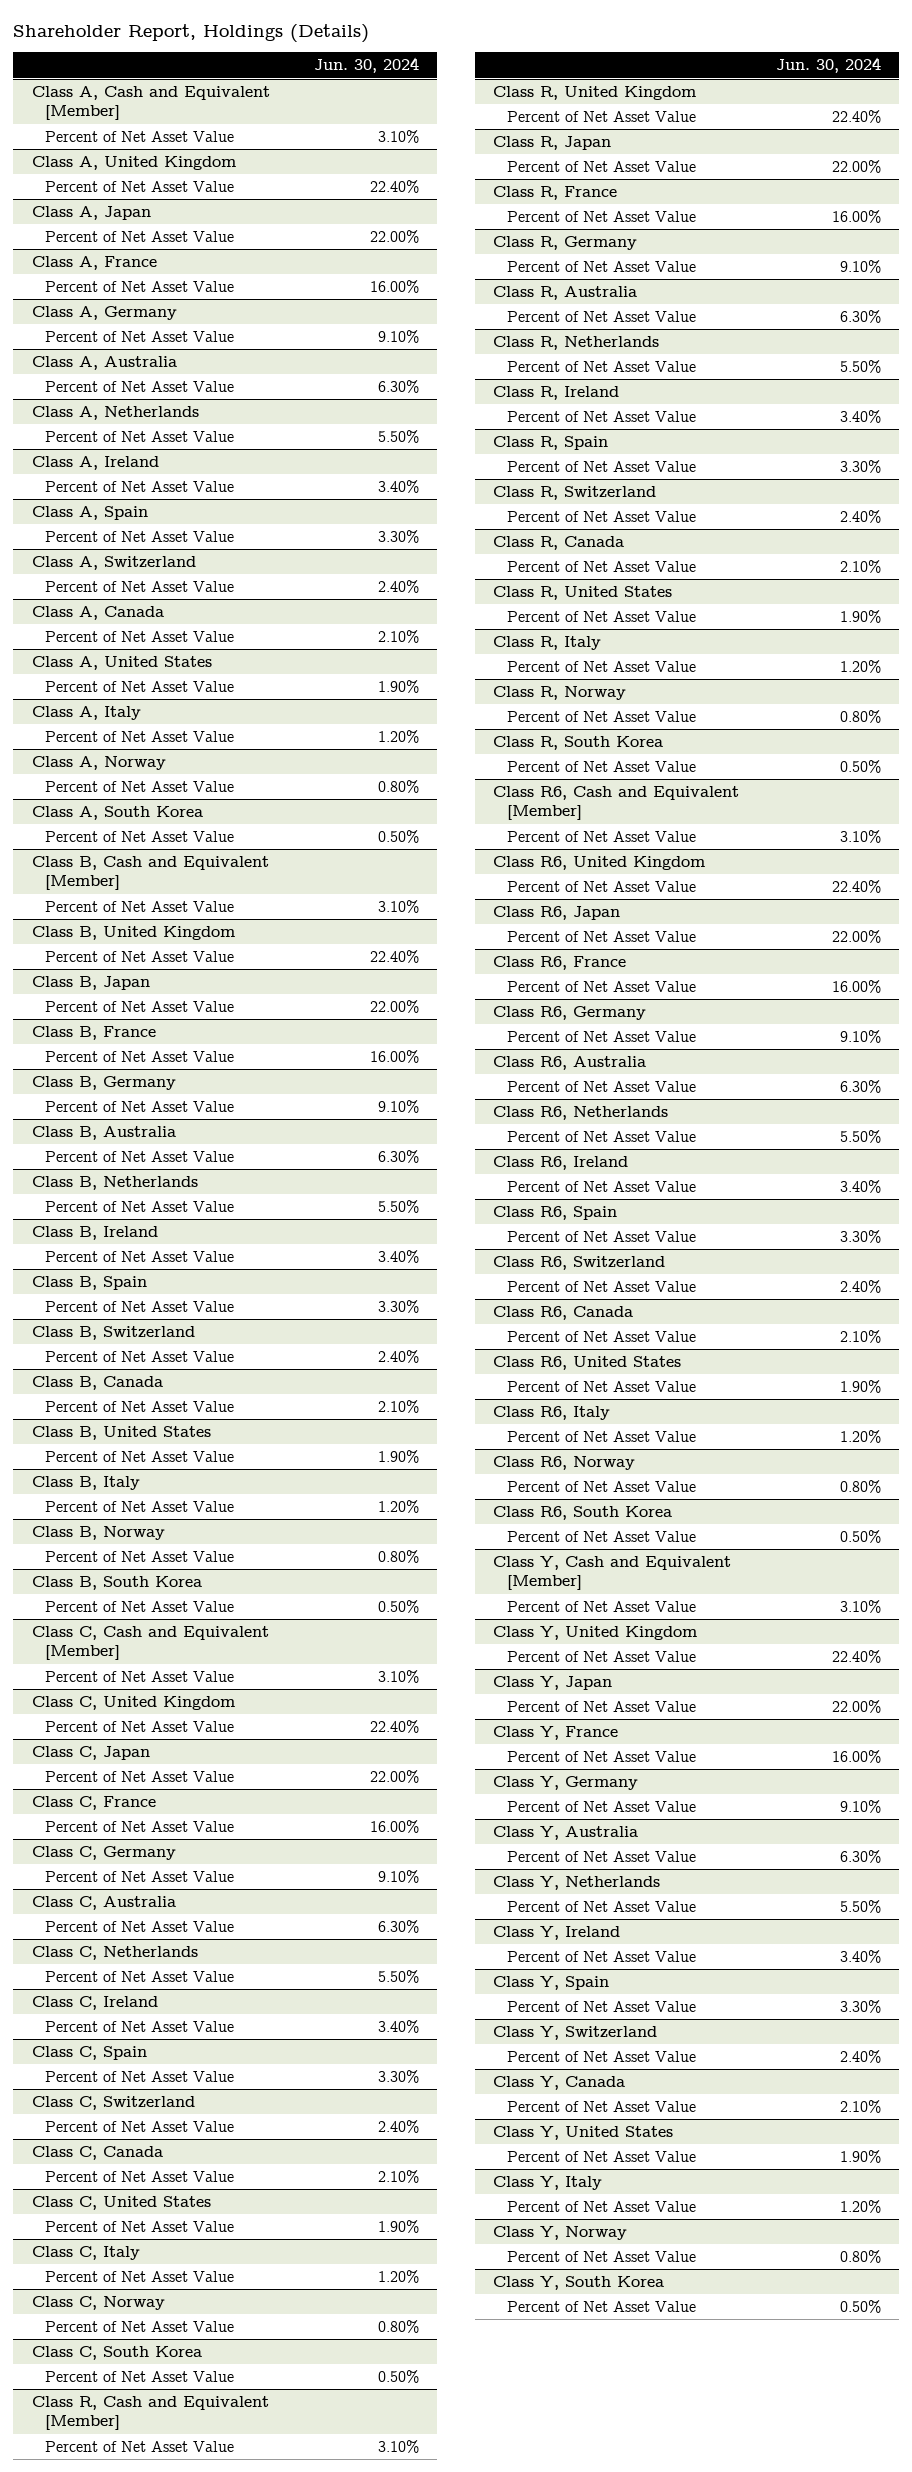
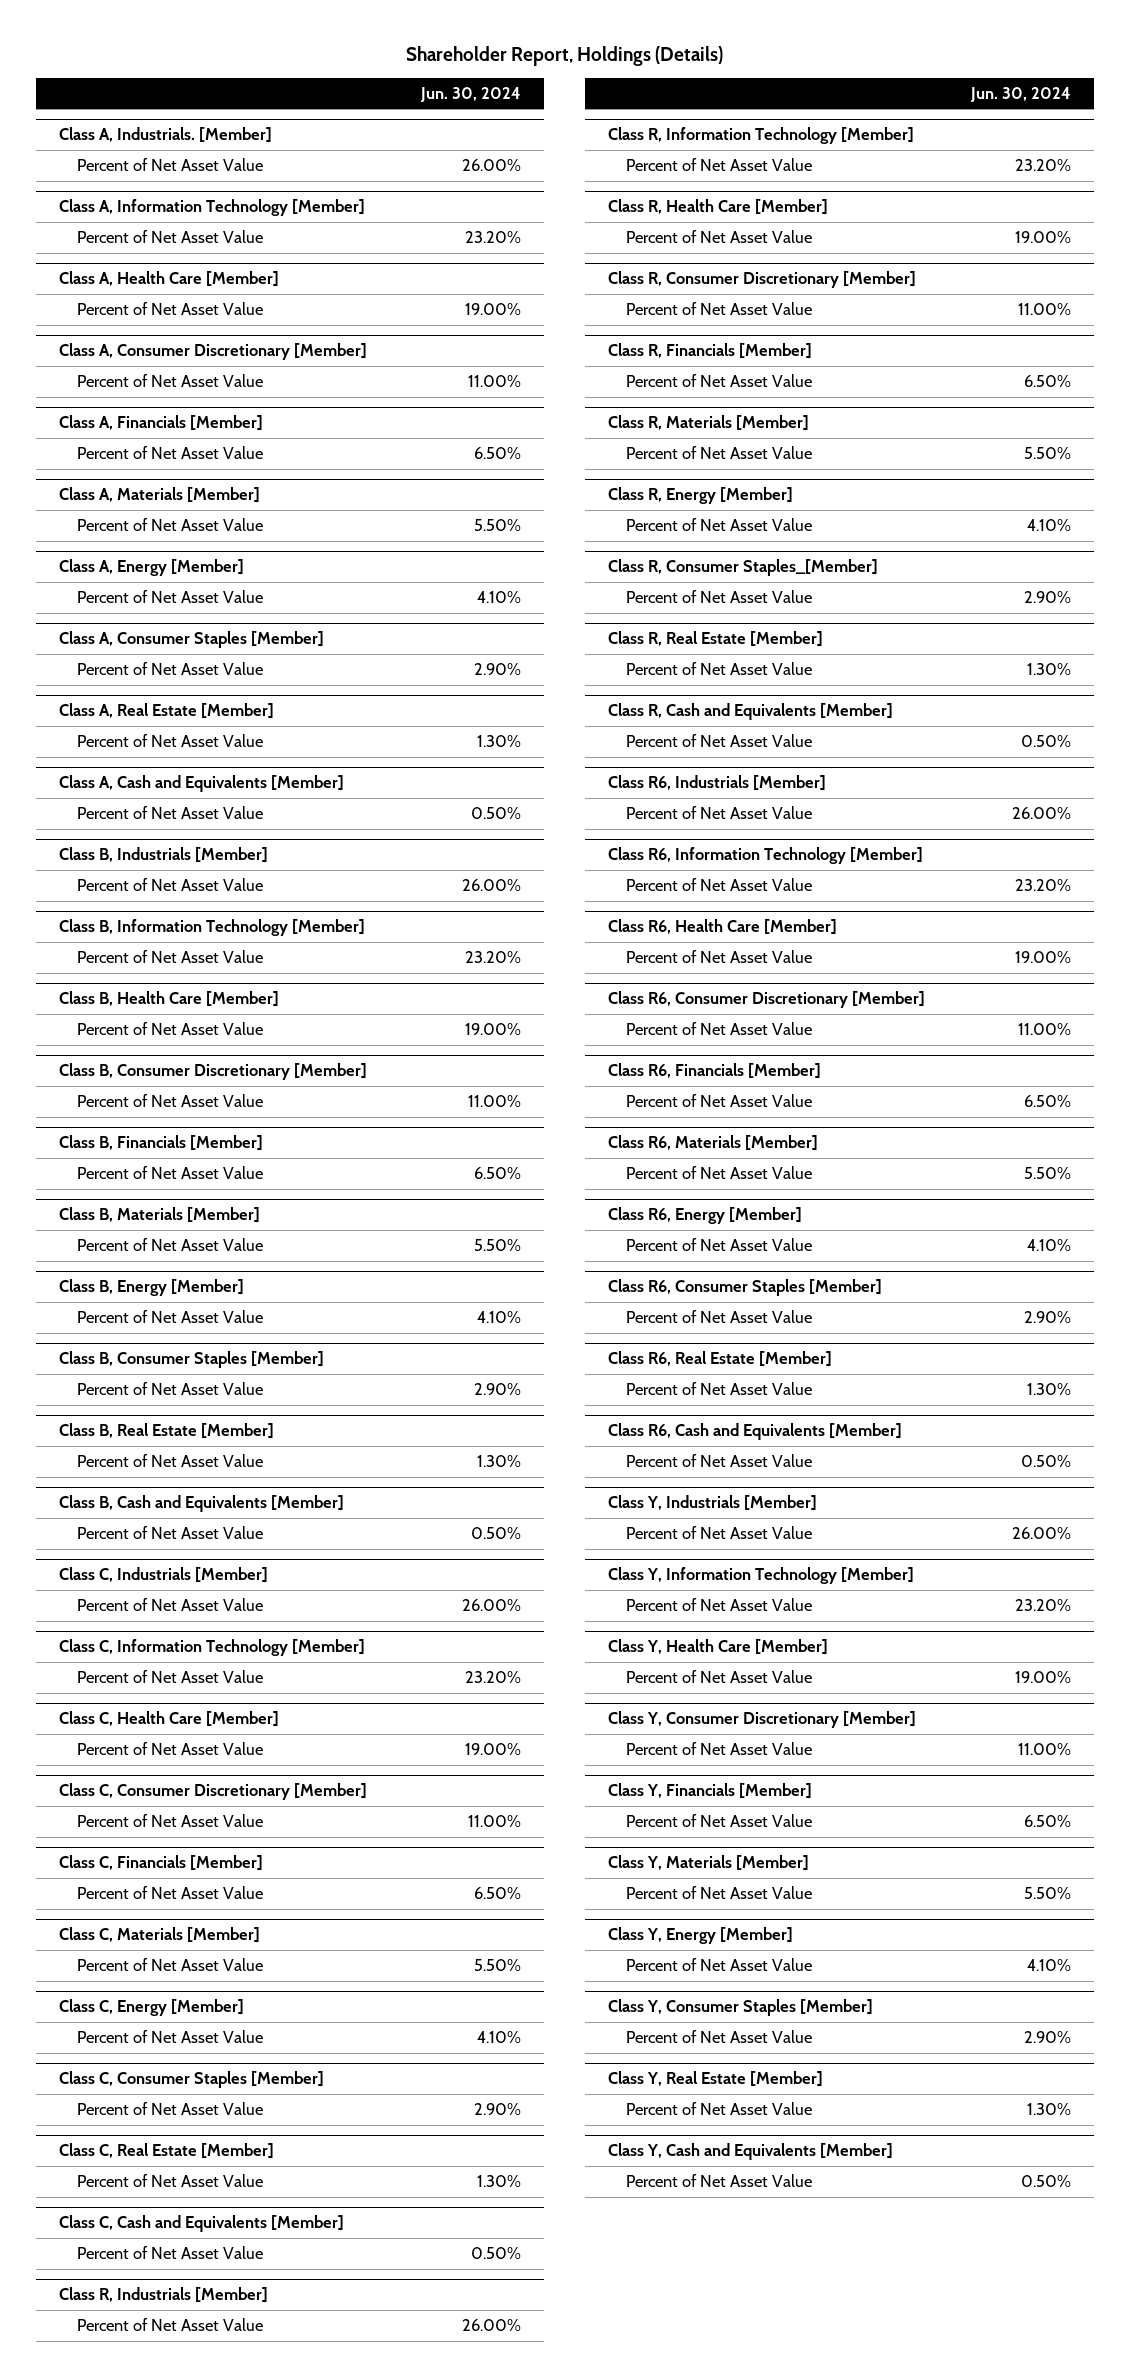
- Class A, Cash and Equivalent [Member]
- Percent of Net Asset Value | 3.10%
- Class A, United Kingdom
- Percent of Net Asset Value | 22.40%
- Class A, Japan
- Percent of Net Asset Value | 22.00%
- Class A, France
- Percent of Net Asset Value | 16.00%
- Class A, Germany
- Percent of Net Asset Value | 9.10%
- Class A, Australia
- Percent of Net Asset Value | 6.30%
- Class A, Netherlands
+ Class A, Industrials. [Member]
+ Percent of Net Asset Value | 26.00%
+ Class A, Information Technology [Member]
+ Percent of Net Asset Value | 23.20%
+ Class A, Health Care [Member]
+ Percent of Net Asset Value | 19.00%
+ Class A, Consumer Discretionary [Member]
+ Percent of Net Asset Value | 11.00%
+ Class A, Financials [Member]
+ Percent of Net Asset Value | 6.50%
+ Class A, Materials [Member]
- Class A, Ireland
- Percent of Net Asset Value | 3.40%
- Class A, Spain
- Percent of Net Asset Value | 3.30%
- Class A, Switzerland
- Percent of Net Asset Value | 2.40%
- Class A, Canada
- Percent of Net Asset Value | 2.10%
- Class A, United States
- Percent of Net Asset Value | 1.90%
- Class A, Italy
- Percent of Net Asset Value | 1.20%
- Class A, Norway
- Percent of Net Asset Value | 0.80%
- Class A, South Korea
+ Class A, Energy [Member]
+ Percent of Net Asset Value | 4.10%
+ Class A, Consumer Staples [Member]
+ Percent of Net Asset Value | 2.90%
+ Class A, Real Estate [Member]
+ Percent of Net Asset Value | 1.30%
+ Class A, Cash and Equivalents [Member]
- Class B, Cash and Equivalent [Member]
- Percent of Net Asset Value | 3.10%
- Class B, United Kingdom
- Percent of Net Asset Value | 22.40%
- Class B, Japan
- Percent of Net Asset Value | 22.00%
- Class B, France
- Percent of Net Asset Value | 16.00%
- Class B, Germany
- Percent of Net Asset Value | 9.10%
- Class B, Australia
- Percent of Net Asset Value | 6.30%
- Class B, Netherlands
+ Class B, Industrials [Member]
+ Percent of Net Asset Value | 26.00%
+ Class B, Information Technology [Member]
+ Percent of Net Asset Value | 23.20%
+ Class B, Health Care [Member]
+ Percent of Net Asset Value | 19.00%
+ Class B, Consumer Discretionary [Member]
+ Percent of Net Asset Value | 11.00%
+ Class B, Financials [Member]
+ Percent of Net Asset Value | 6.50%
+ Class B, Materials [Member]
- Class B, Ireland
- Percent of Net Asset Value | 3.40%
- Class B, Spain
- Percent of Net Asset Value | 3.30%
- Class B, Switzerland
- Percent of Net Asset Value | 2.40%
- Class B, Canada
- Percent of Net Asset Value | 2.10%
- Class B, United States
- Percent of Net Asset Value | 1.90%
- Class B, Italy
- Percent of Net Asset Value | 1.20%
- Class B, Norway
- Percent of Net Asset Value | 0.80%
- Class B, South Korea
+ Class B, Energy [Member]
+ Percent of Net Asset Value | 4.10%
+ Class B, Consumer Staples [Member]
+ Percent of Net Asset Value | 2.90%
+ Class B, Real Estate [Member]
+ Percent of Net Asset Value | 1.30%
+ Class B, Cash and Equivalents [Member]
- Class C, Cash and Equivalent [Member]
- Percent of Net Asset Value | 3.10%
- Class C, United Kingdom
- Percent of Net Asset Value | 22.40%
- Class C, Japan
- Percent of Net Asset Value | 22.00%
- Class C, France
- Percent of Net Asset Value | 16.00%
- Class C, Germany
- Percent of Net Asset Value | 9.10%
- Class C, Australia
- Percent of Net Asset Value | 6.30%
- Class C, Netherlands
+ Class C, Industrials [Member]
+ Percent of Net Asset Value | 26.00%
+ Class C, Information Technology [Member]
+ Percent of Net Asset Value | 23.20%
+ Class C, Health Care [Member]
+ Percent of Net Asset Value | 19.00%
+ Class C, Consumer Discretionary [Member]
+ Percent of Net Asset Value | 11.00%
+ Class C, Financials [Member]
+ Percent of Net Asset Value | 6.50%
+ Class C, Materials [Member]
- Class C, Ireland
- Percent of Net Asset Value | 3.40%
- Class C, Spain
- Percent of Net Asset Value | 3.30%
- Class C, Switzerland
- Percent of Net Asset Value | 2.40%
- Class C, Canada
- Percent of Net Asset Value | 2.10%
- Class C, United States
- Percent of Net Asset Value | 1.90%
- Class C, Italy
- Percent of Net Asset Value | 1.20%
- Class C, Norway
- Percent of Net Asset Value | 0.80%
- Class C, South Korea
+ Class C, Energy [Member]
+ Percent of Net Asset Value | 4.10%
+ Class C, Consumer Staples [Member]
+ Percent of Net Asset Value | 2.90%
+ Class C, Real Estate [Member]
+ Percent of Net Asset Value | 1.30%
+ Class C, Cash and Equivalents [Member]
- Class R, Cash and Equivalent [Member]
- Percent of Net Asset Value | 3.10%
- Class R, United Kingdom
- Percent of Net Asset Value | 22.40%
- Class R, Japan
- Percent of Net Asset Value | 22.00%
- Class R, France
- Percent of Net Asset Value | 16.00%
- Class R, Germany
- Percent of Net Asset Value | 9.10%
- Class R, Australia
- Percent of Net Asset Value | 6.30%
- Class R, Netherlands
+ Class R, Industrials [Member]
+ Percent of Net Asset Value | 26.00%
+ Class R, Information Technology [Member]
+ Percent of Net Asset Value | 23.20%
+ Class R, Health Care [Member]
+ Percent of Net Asset Value | 19.00%
+ Class R, Consumer Discretionary [Member]
+ Percent of Net Asset Value | 11.00%
+ Class R, Financials [Member]
+ Percent of Net Asset Value | 6.50%
+ Class R, Materials [Member]
- Class R, Ireland
- Percent of Net Asset Value | 3.40%
- Class R, Spain
- Percent of Net Asset Value | 3.30%
- Class R, Switzerland
- Percent of Net Asset Value | 2.40%
- Class R, Canada
- Percent of Net Asset Value | 2.10%
- Class R, United States
- Percent of Net Asset Value | 1.90%
- Class R, Italy
- Percent of Net Asset Value | 1.20%
- Class R, Norway
- Percent of Net Asset Value | 0.80%
- Class R, South Korea
+ Class R, Energy [Member]
+ Percent of Net Asset Value | 4.10%
+ Class R, Consumer Staples_[Member]
+ Percent of Net Asset Value | 2.90%
+ Class R, Real Estate [Member]
+ Percent of Net Asset Value | 1.30%
+ Class R, Cash and Equivalents [Member]
- Class R6, Cash and Equivalent [Member]
- Percent of Net Asset Value | 3.10%
- Class R6, United Kingdom
- Percent of Net Asset Value | 22.40%
- Class R6, Japan
- Percent of Net Asset Value | 22.00%
- Class R6, France
- Percent of Net Asset Value | 16.00%
- Class R6, Germany
- Percent of Net Asset Value | 9.10%
- Class R6, Australia
- Percent of Net Asset Value | 6.30%
- Class R6, Netherlands
+ Class R6, Industrials [Member]
+ Percent of Net Asset Value | 26.00%
+ Class R6, Information Technology [Member]
+ Percent of Net Asset Value | 23.20%
+ Class R6, Health Care [Member]
+ Percent of Net Asset Value | 19.00%
+ Class R6, Consumer Discretionary [Member]
+ Percent of Net Asset Value | 11.00%
+ Class R6, Financials [Member]
+ Percent of Net Asset Value | 6.50%
+ Class R6, Materials [Member]
- Class R6, Ireland
- Percent of Net Asset Value | 3.40%
- Class R6, Spain
- Percent of Net Asset Value | 3.30%
- Class R6, Switzerland
- Percent of Net Asset Value | 2.40%
- Class R6, Canada
- Percent of Net Asset Value | 2.10%
- Class R6, United States
- Percent of Net Asset Value | 1.90%
- Class R6, Italy
- Percent of Net Asset Value | 1.20%
- Class R6, Norway
- Percent of Net Asset Value | 0.80%
- Class R6, South Korea
+ Class R6, Energy [Member]
+ Percent of Net Asset Value | 4.10%
+ Class R6, Consumer Staples [Member]
+ Percent of Net Asset Value | 2.90%
+ Class R6, Real Estate [Member]
+ Percent of Net Asset Value | 1.30%
+ Class R6, Cash and Equivalents [Member]
- Class Y, Cash and Equivalent [Member]
- Percent of Net Asset Value | 3.10%
- Class Y, United Kingdom
- Percent of Net Asset Value | 22.40%
- Class Y, Japan
- Percent of Net Asset Value | 22.00%
- Class Y, France
- Percent of Net Asset Value | 16.00%
- Class Y, Germany
- Percent of Net Asset Value | 9.10%
- Class Y, Australia
- Percent of Net Asset Value | 6.30%
- Class Y, Netherlands
+ Class Y, Industrials [Member]
+ Percent of Net Asset Value | 26.00%
+ Class Y, Information Technology [Member]
+ Percent of Net Asset Value | 23.20%
+ Class Y, Health Care [Member]
+ Percent of Net Asset Value | 19.00%
+ Class Y, Consumer Discretionary [Member]
+ Percent of Net Asset Value | 11.00%
+ Class Y, Financials [Member]
+ Percent of Net Asset Value | 6.50%
+ Class Y, Materials [Member]
- Class Y, Ireland
- Percent of Net Asset Value | 3.40%
- Class Y, Spain
- Percent of Net Asset Value | 3.30%
- Class Y, Switzerland
- Percent of Net Asset Value | 2.40%
- Class Y, Canada
- Percent of Net Asset Value | 2.10%
- Class Y, United States
- Percent of Net Asset Value | 1.90%
- Class Y, Italy
- Percent of Net Asset Value | 1.20%
- Class Y, Norway
- Percent of Net Asset Value | 0.80%
- Class Y, South Korea
+ Class Y, Energy [Member]
+ Percent of Net Asset Value | 4.10%
+ Class Y, Consumer Staples [Member]
+ Percent of Net Asset Value | 2.90%
+ Class Y, Real Estate [Member]
+ Percent of Net Asset Value | 1.30%
+ Class Y, Cash and Equivalents [Member]

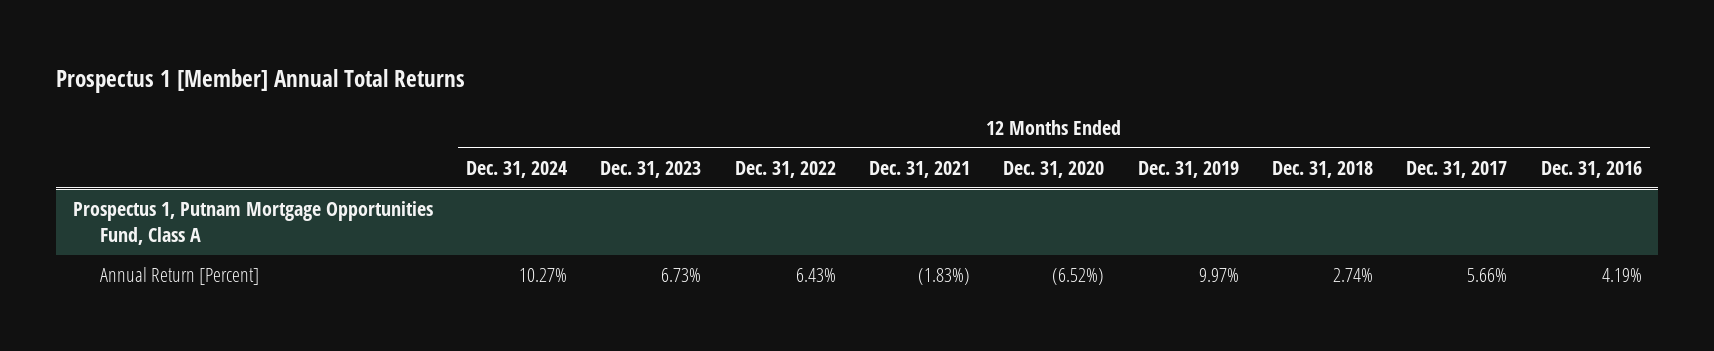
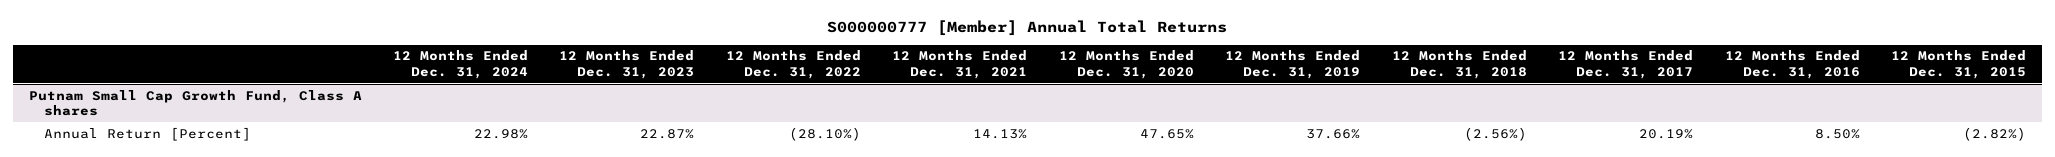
- Prospectus 1 [Member] Annual Total Returns
+ S000000777 [Member] Annual Total Returns
- | 12 Months Ended Dec. 31, 2024 | 12 Months Ended Dec. 31, 2023 | 12 Months Ended Dec. 31, 2022 | 12 Months Ended Dec. 31, 2021 | 12 Months Ended Dec. 31, 2020 | 12 Months Ended Dec. 31, 2019 | 12 Months Ended Dec. 31, 2018 | 12 Months Ended Dec. 31, 2017 | 12 Months Ended Dec. 31, 2016
+ | 12 Months Ended Dec. 31, 2024 | 12 Months Ended Dec. 31, 2023 | 12 Months Ended Dec. 31, 2022 | 12 Months Ended Dec. 31, 2021 | 12 Months Ended Dec. 31, 2020 | 12 Months Ended Dec. 31, 2019 | 12 Months Ended Dec. 31, 2018 | 12 Months Ended Dec. 31, 2017 | 12 Months Ended Dec. 31, 2016 | 12 Months Ended Dec. 31, 2015
- Prospectus 1, Putnam Mortgage Opportunities Fund, Class A
- Annual Return [Percent] | 10.27% | 6.73% | 6.43% | (1.83%) | (6.52%) | 9.97% | 2.74% | 5.66% | 4.19%
+ Putnam Small Cap Growth Fund, Class A shares
+ Annual Return [Percent] | 22.98% | 22.87% | (28.10%) | 14.13% | 47.65% | 37.66% | (2.56%) | 20.19% | 8.50% | (2.82%)

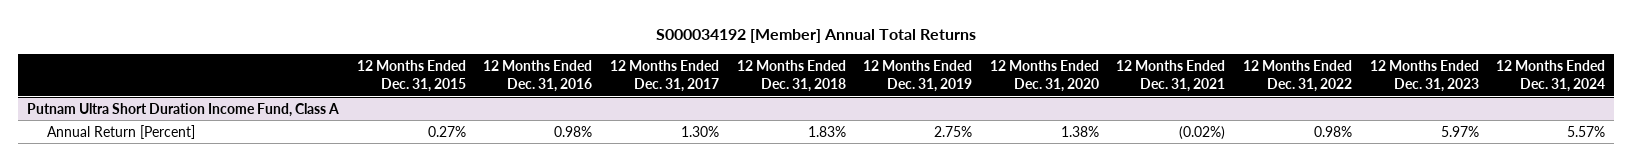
- S000000777 [Member] Annual Total Returns
+ S000034192 [Member] Annual Total Returns
- | 12 Months Ended Dec. 31, 2024 | 12 Months Ended Dec. 31, 2023 | 12 Months Ended Dec. 31, 2022 | 12 Months Ended Dec. 31, 2021 | 12 Months Ended Dec. 31, 2020 | 12 Months Ended Dec. 31, 2019 | 12 Months Ended Dec. 31, 2018 | 12 Months Ended Dec. 31, 2017 | 12 Months Ended Dec. 31, 2016 | 12 Months Ended Dec. 31, 2015
+ | 12 Months Ended Dec. 31, 2015 | 12 Months Ended Dec. 31, 2016 | 12 Months Ended Dec. 31, 2017 | 12 Months Ended Dec. 31, 2018 | 12 Months Ended Dec. 31, 2019 | 12 Months Ended Dec. 31, 2020 | 12 Months Ended Dec. 31, 2021 | 12 Months Ended Dec. 31, 2022 | 12 Months Ended Dec. 31, 2023 | 12 Months Ended Dec. 31, 2024
- Putnam Small Cap Growth Fund, Class A shares
- Annual Return [Percent] | 22.98% | 22.87% | (28.10%) | 14.13% | 47.65% | 37.66% | (2.56%) | 20.19% | 8.50% | (2.82%)
+ Putnam Ultra Short Duration Income Fund, Class A
+ Annual Return [Percent] | 0.27% | 0.98% | 1.30% | 1.83% | 2.75% | 1.38% | (0.02%) | 0.98% | 5.97% | 5.57%

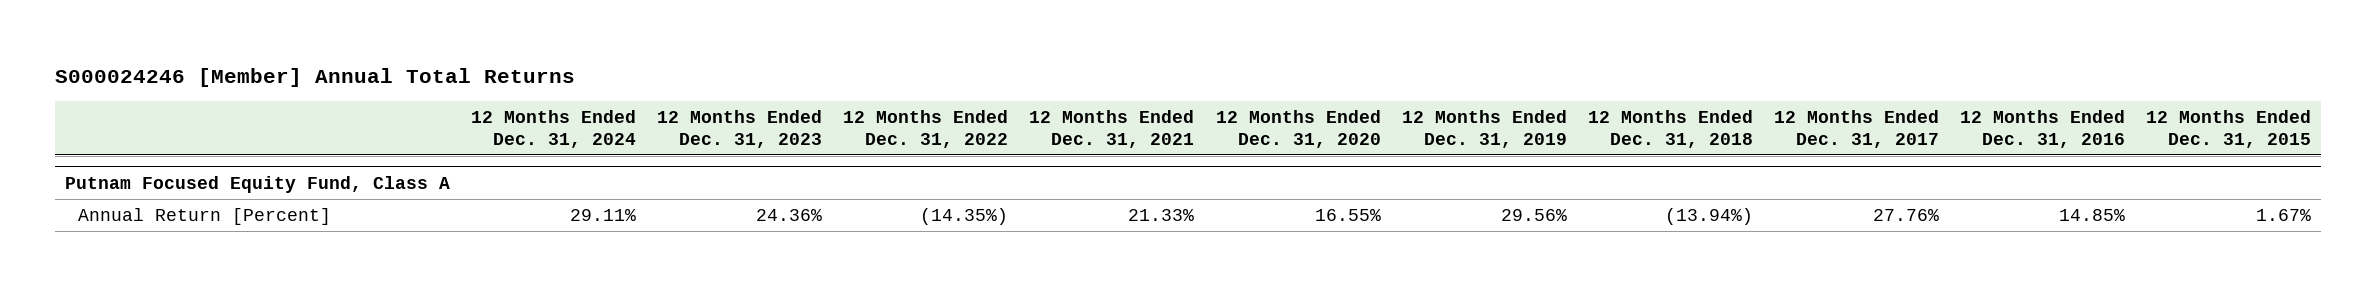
- S000034192 [Member] Annual Total Returns
+ S000024246 [Member] Annual Total Returns
- | 12 Months Ended Dec. 31, 2015 | 12 Months Ended Dec. 31, 2016 | 12 Months Ended Dec. 31, 2017 | 12 Months Ended Dec. 31, 2018 | 12 Months Ended Dec. 31, 2019 | 12 Months Ended Dec. 31, 2020 | 12 Months Ended Dec. 31, 2021 | 12 Months Ended Dec. 31, 2022 | 12 Months Ended Dec. 31, 2023 | 12 Months Ended Dec. 31, 2024
+ | 12 Months Ended Dec. 31, 2024 | 12 Months Ended Dec. 31, 2023 | 12 Months Ended Dec. 31, 2022 | 12 Months Ended Dec. 31, 2021 | 12 Months Ended Dec. 31, 2020 | 12 Months Ended Dec. 31, 2019 | 12 Months Ended Dec. 31, 2018 | 12 Months Ended Dec. 31, 2017 | 12 Months Ended Dec. 31, 2016 | 12 Months Ended Dec. 31, 2015
- Putnam Ultra Short Duration Income Fund, Class A
- Annual Return [Percent] | 0.27% | 0.98% | 1.30% | 1.83% | 2.75% | 1.38% | (0.02%) | 0.98% | 5.97% | 5.57%
+ Putnam Focused Equity Fund, Class A
+ Annual Return [Percent] | 29.11% | 24.36% | (14.35%) | 21.33% | 16.55% | 29.56% | (13.94%) | 27.76% | 14.85% | 1.67%

